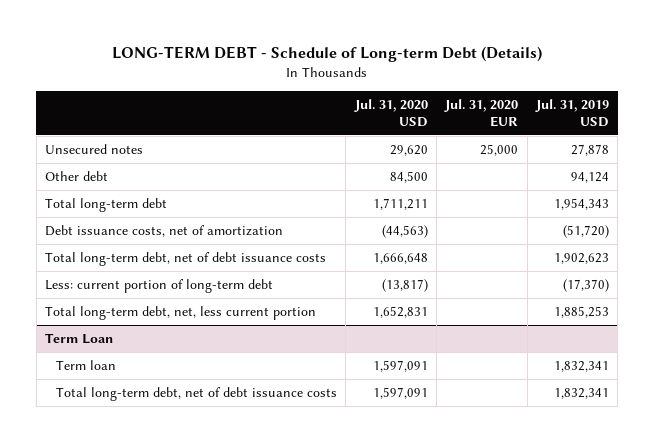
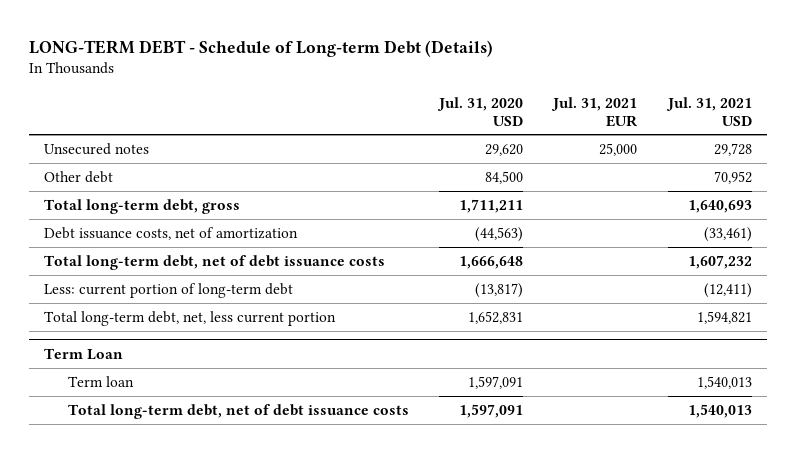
- | Jul. 31, 2020 USD | Jul. 31, 2020 EUR | Jul. 31, 2019 USD
+ | Jul. 31, 2020 USD | Jul. 31, 2021 EUR | Jul. 31, 2021 USD
- Total long-term debt | 1,711,211 | | 1,954,343
+ Total long-term debt, gross | 1,711,211 | | 1,640,693

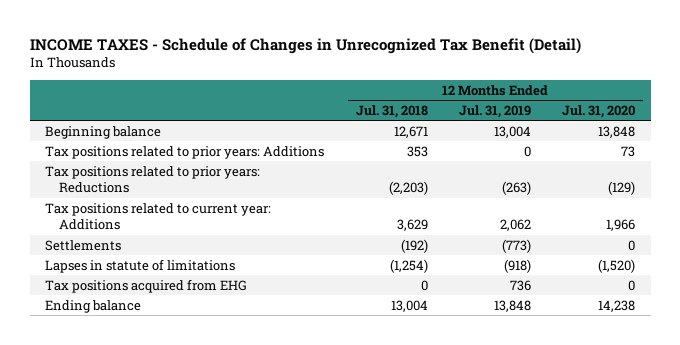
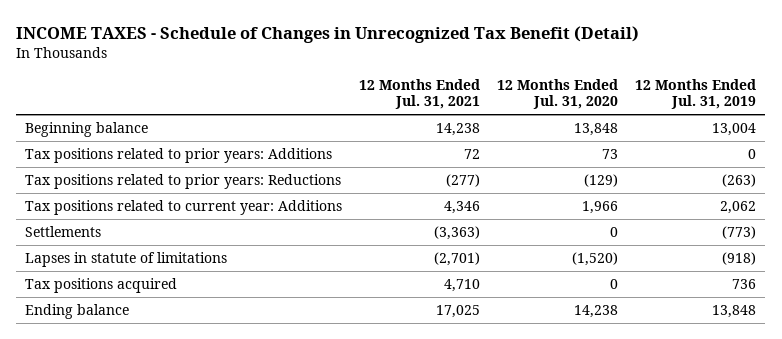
- | 12 Months Ended Jul. 31, 2018 | 12 Months Ended Jul. 31, 2019 | 12 Months Ended Jul. 31, 2020
+ | 12 Months Ended Jul. 31, 2021 | 12 Months Ended Jul. 31, 2020 | 12 Months Ended Jul. 31, 2019
- Tax positions acquired from EHG | 0 | 736 | 0
+ Tax positions acquired | 4,710 | 0 | 736

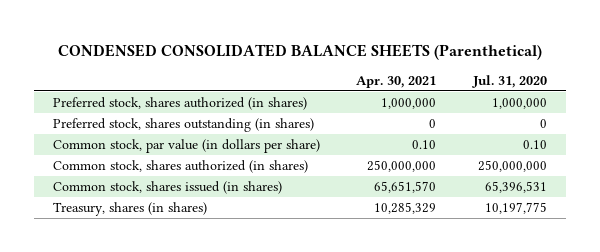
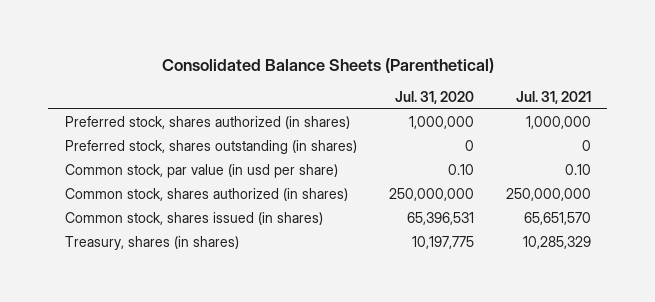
- CONDENSED CONSOLIDATED BALANCE SHEETS (Parenthetical)
+ Consolidated Balance Sheets (Parenthetical)
- | Apr. 30, 2021 | Jul. 31, 2020
+ | Jul. 31, 2020 | Jul. 31, 2021
- Common stock, par value (in dollars per share) | 0.10 | 0.10
+ Common stock, par value (in usd per share) | 0.10 | 0.10

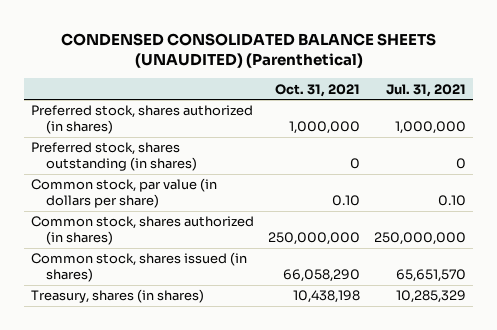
- Consolidated Balance Sheets (Parenthetical)
+ CONDENSED CONSOLIDATED BALANCE SHEETS (UNAUDITED) (Parenthetical)
- | Jul. 31, 2020 | Jul. 31, 2021
+ | Oct. 31, 2021 | Jul. 31, 2021
- Common stock, par value (in usd per share) | 0.10 | 0.10
+ Common stock, par value (in dollars per share) | 0.10 | 0.10

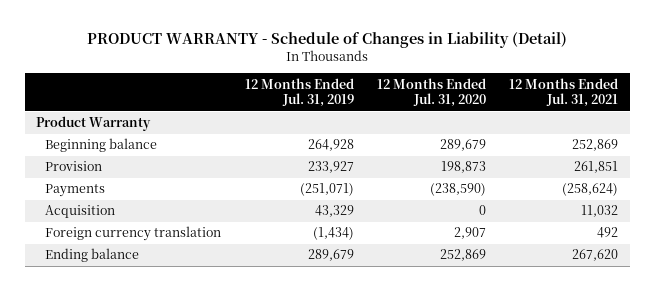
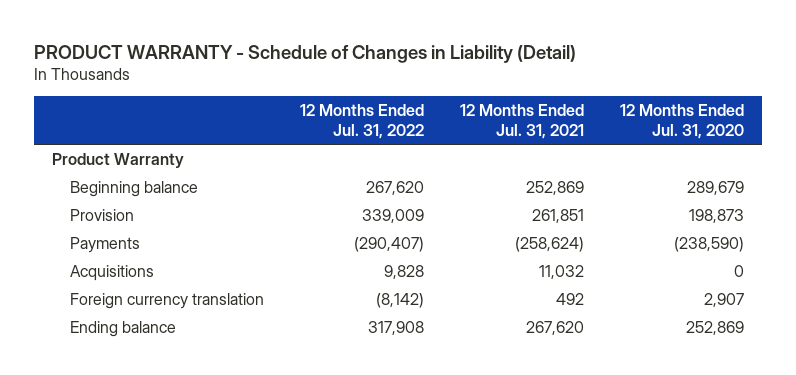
- | 12 Months Ended Jul. 31, 2019 | 12 Months Ended Jul. 31, 2020 | 12 Months Ended Jul. 31, 2021
+ | 12 Months Ended Jul. 31, 2022 | 12 Months Ended Jul. 31, 2021 | 12 Months Ended Jul. 31, 2020
- Acquisition | 43,329 | 0 | 11,032
+ Acquisitions | 9,828 | 11,032 | 0

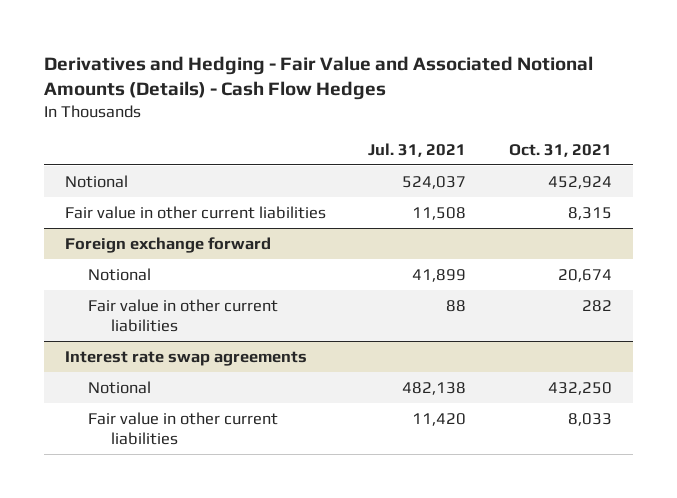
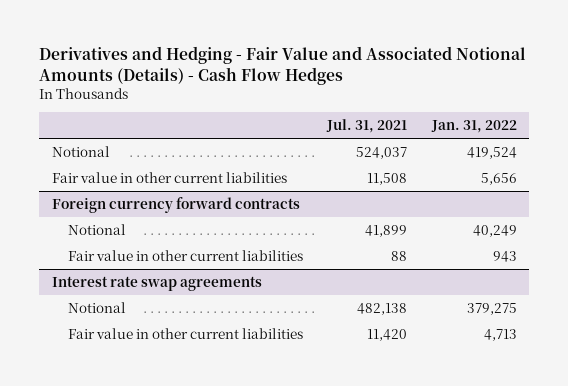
- | Jul. 31, 2021 | Oct. 31, 2021
+ | Jul. 31, 2021 | Jan. 31, 2022
- Foreign exchange forward
+ Foreign currency forward contracts

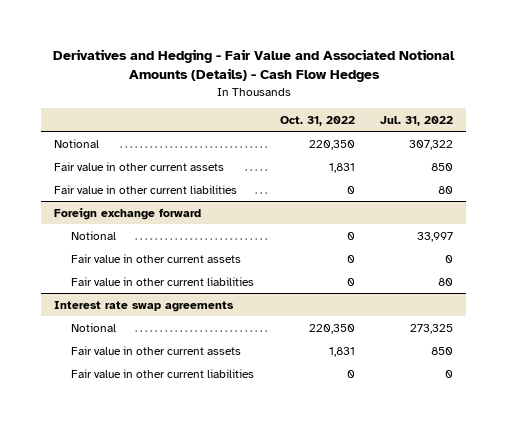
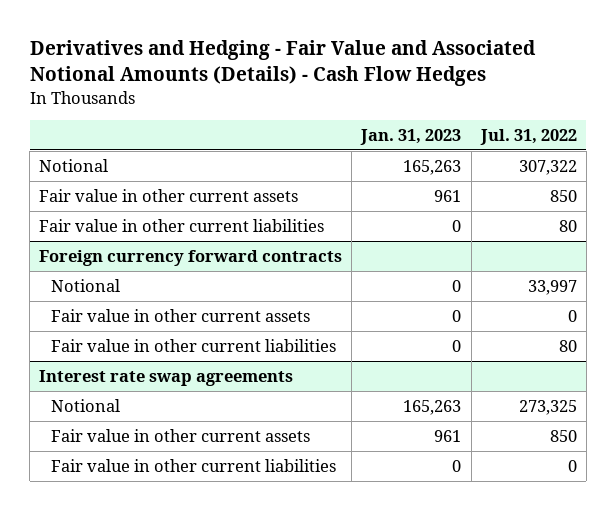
- | Oct. 31, 2022 | Jul. 31, 2022
+ | Jan. 31, 2023 | Jul. 31, 2022
- Foreign exchange forward
+ Foreign currency forward contracts

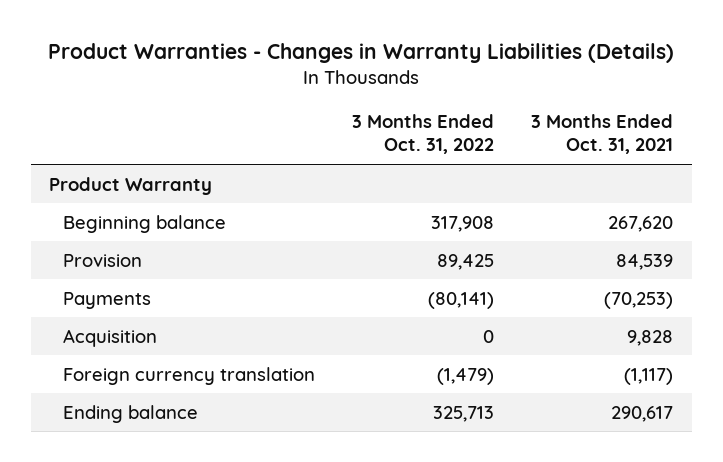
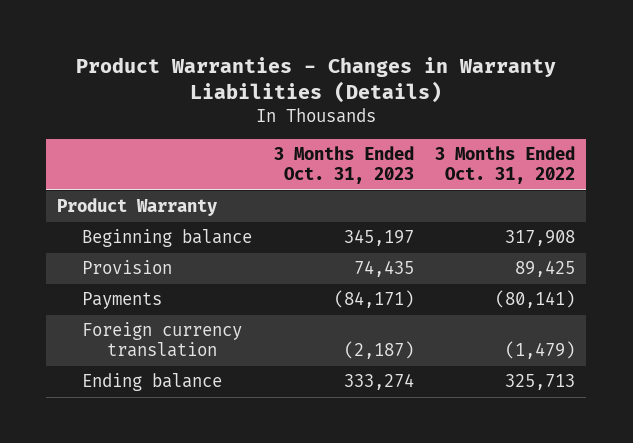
- | 3 Months Ended Oct. 31, 2022 | 3 Months Ended Oct. 31, 2021
+ | 3 Months Ended Oct. 31, 2023 | 3 Months Ended Oct. 31, 2022
- Acquisition | 0 | 9,828

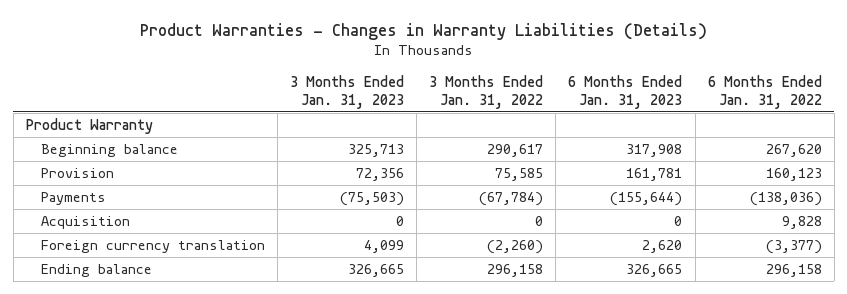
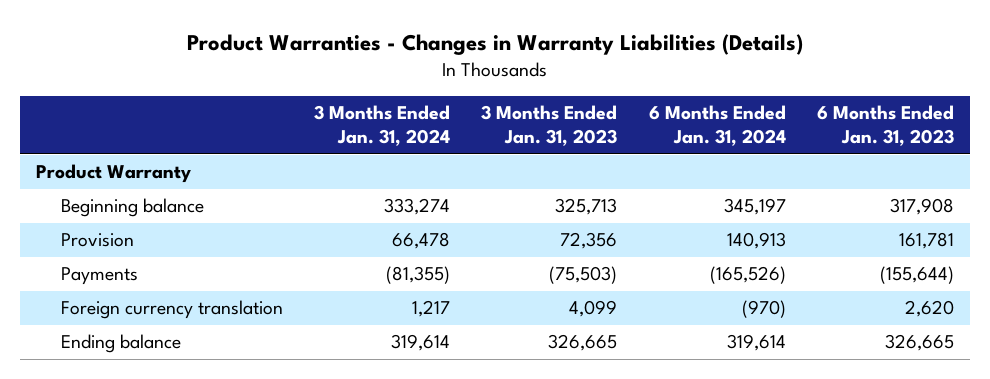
- | 3 Months Ended Jan. 31, 2023 | 3 Months Ended Jan. 31, 2022 | 6 Months Ended Jan. 31, 2023 | 6 Months Ended Jan. 31, 2022
+ | 3 Months Ended Jan. 31, 2024 | 3 Months Ended Jan. 31, 2023 | 6 Months Ended Jan. 31, 2024 | 6 Months Ended Jan. 31, 2023
- Acquisition | 0 | 0 | 0 | 9,828

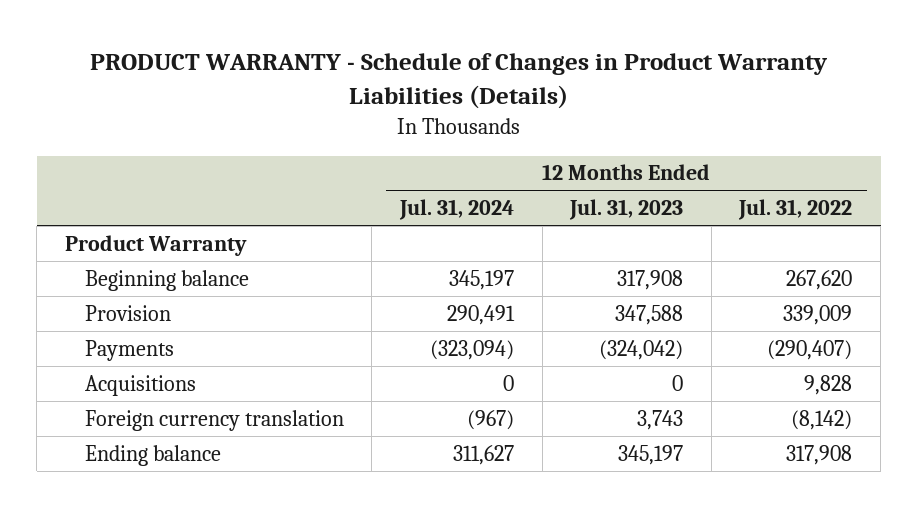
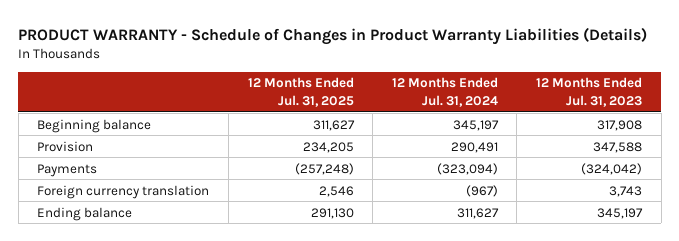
- | 12 Months Ended Jul. 31, 2024 | 12 Months Ended Jul. 31, 2023 | 12 Months Ended Jul. 31, 2022
+ | 12 Months Ended Jul. 31, 2025 | 12 Months Ended Jul. 31, 2024 | 12 Months Ended Jul. 31, 2023
- Product Warranty
- Acquisitions | 0 | 0 | 9,828

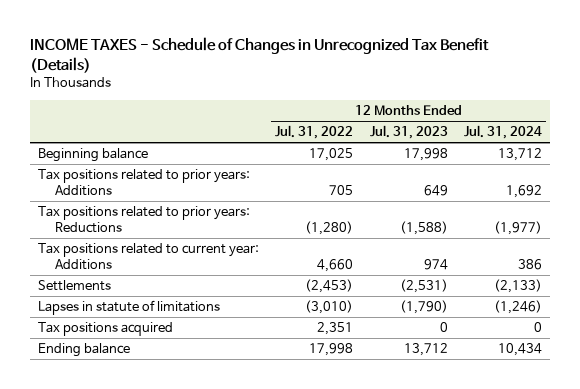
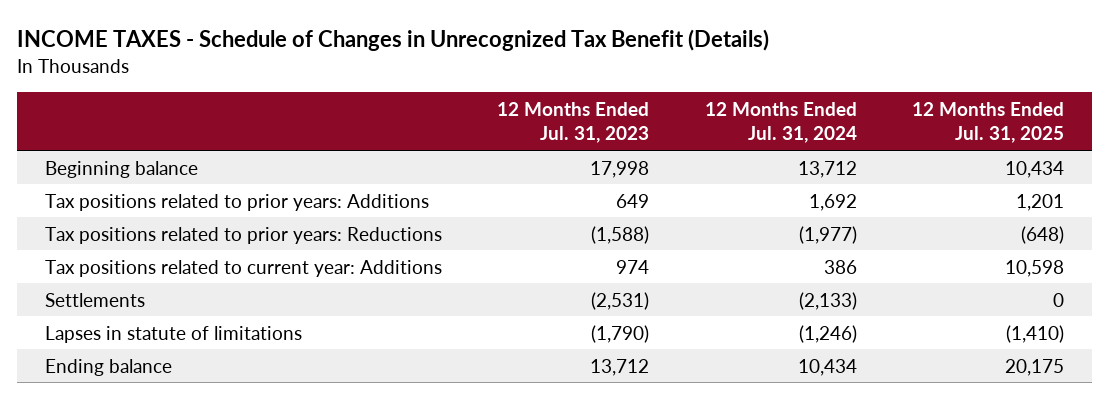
- | 12 Months Ended Jul. 31, 2022 | 12 Months Ended Jul. 31, 2023 | 12 Months Ended Jul. 31, 2024
+ | 12 Months Ended Jul. 31, 2023 | 12 Months Ended Jul. 31, 2024 | 12 Months Ended Jul. 31, 2025
- Tax positions acquired | 2,351 | 0 | 0

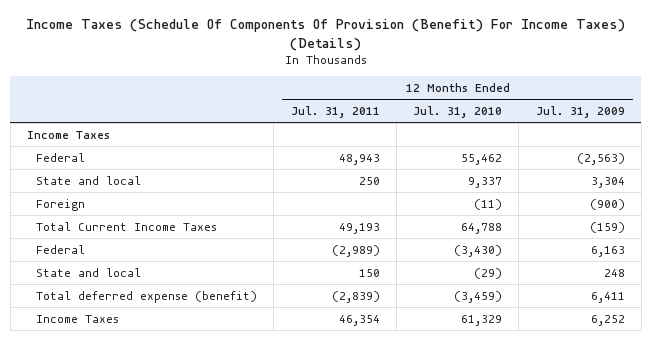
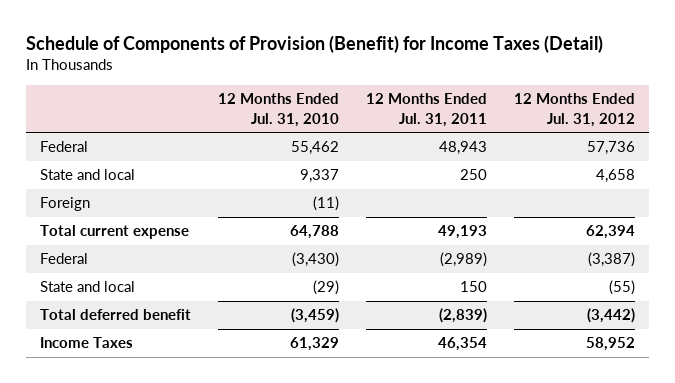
- Income Taxes (Schedule Of Components Of Provision (Benefit) For Income Taxes) (Details)
+ Schedule of Components of Provision (Benefit) for Income Taxes (Detail)
- | 12 Months Ended Jul. 31, 2011 | 12 Months Ended Jul. 31, 2010 | 12 Months Ended Jul. 31, 2009
+ | 12 Months Ended Jul. 31, 2010 | 12 Months Ended Jul. 31, 2011 | 12 Months Ended Jul. 31, 2012
- Income Taxes
- Total Current Income Taxes | 49,193 | 64,788 | (159)
+ Total current expense | 64,788 | 49,193 | 62,394
- Total deferred expense (benefit) | (2,839) | (3,459) | 6,411
+ Total deferred benefit | (3,459) | (2,839) | (3,442)

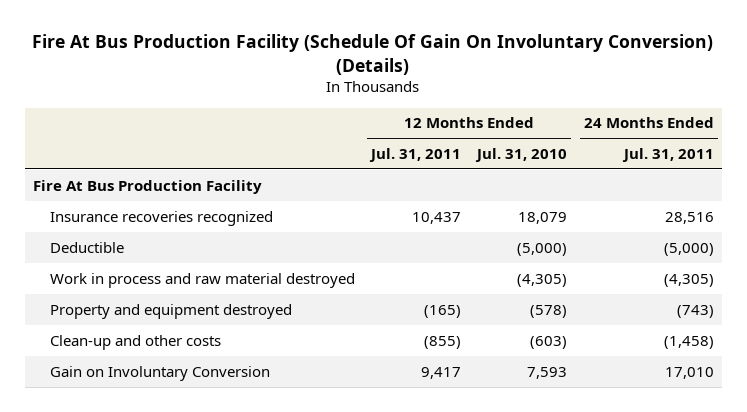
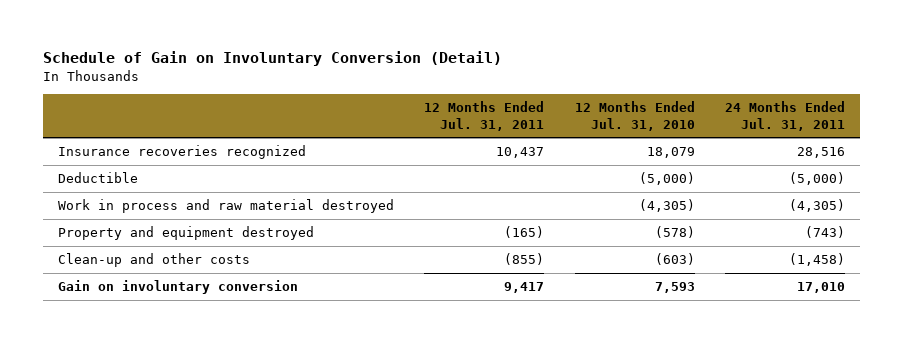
- Fire At Bus Production Facility (Schedule Of Gain On Involuntary Conversion) (Details)
+ Schedule of Gain on Involuntary Conversion (Detail)
- Fire At Bus Production Facility
- Gain on Involuntary Conversion | 9,417 | 7,593 | 17,010
+ Gain on involuntary conversion | 9,417 | 7,593 | 17,010

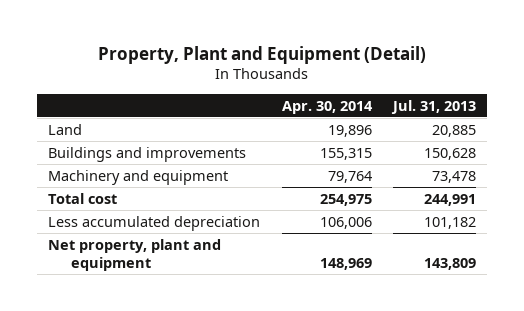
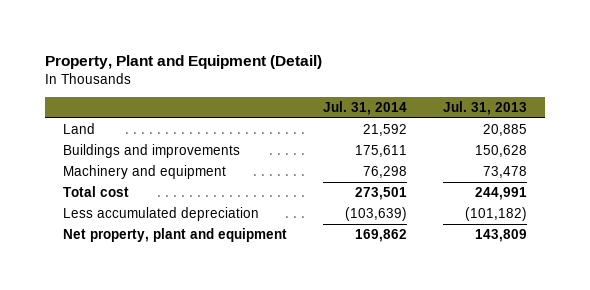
- | Apr. 30, 2014 | Jul. 31, 2013
+ | Jul. 31, 2014 | Jul. 31, 2013
- Less accumulated depreciation | 106,006 | 101,182
+ Less accumulated depreciation | (103,639) | (101,182)

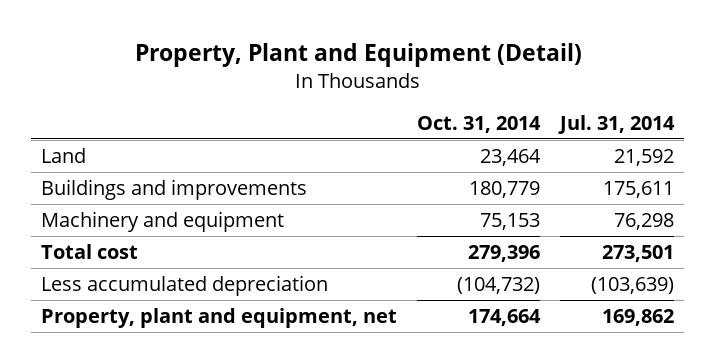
- | Jul. 31, 2014 | Jul. 31, 2013
+ | Oct. 31, 2014 | Jul. 31, 2014
- Net property, plant and equipment | 169,862 | 143,809
+ Property, plant and equipment, net | 174,664 | 169,862

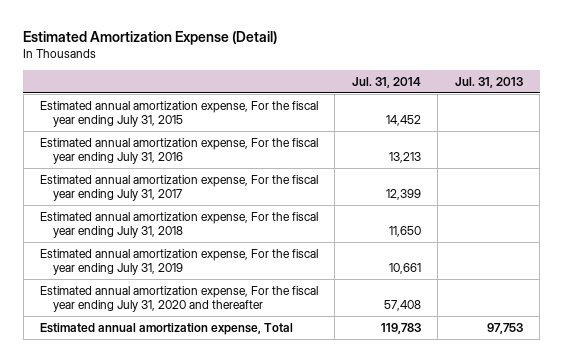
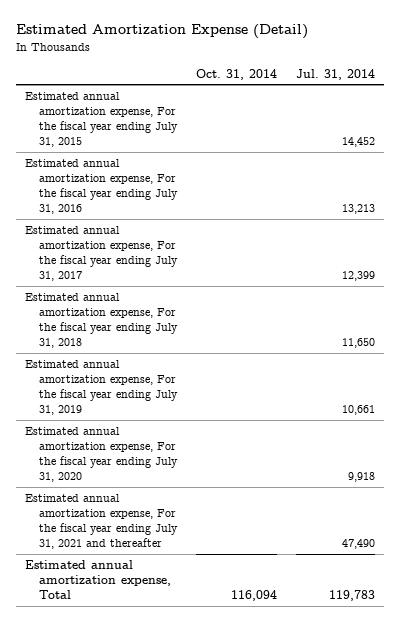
- | Jul. 31, 2014 | Jul. 31, 2013
+ | Oct. 31, 2014 | Jul. 31, 2014
- Estimated annual amortization expense, For the fiscal year ending July 31, 2020 and thereafter | 57,408 |
+ Estimated annual amortization expense, For the fiscal year ending July 31, 2020 | | 9,918
+ Estimated annual amortization expense, For the fiscal year ending July 31, 2021 and thereafter | | 47,490

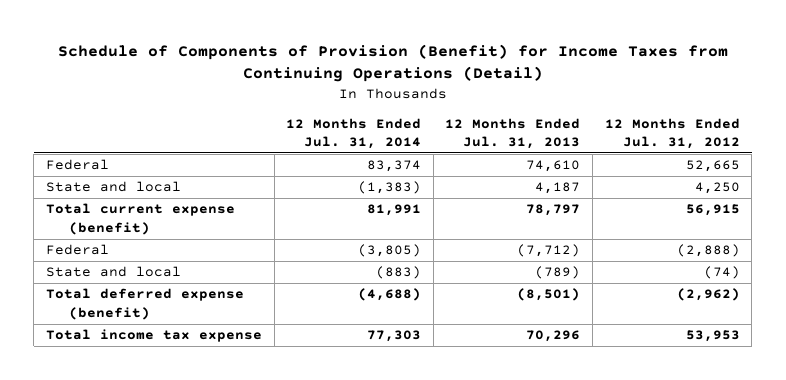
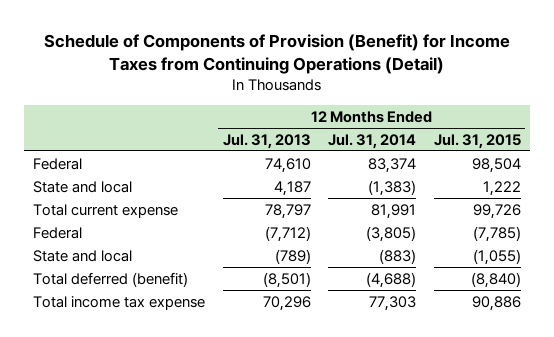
- | 12 Months Ended Jul. 31, 2014 | 12 Months Ended Jul. 31, 2013 | 12 Months Ended Jul. 31, 2012
+ | 12 Months Ended Jul. 31, 2013 | 12 Months Ended Jul. 31, 2014 | 12 Months Ended Jul. 31, 2015
- Total current expense (benefit) | 81,991 | 78,797 | 56,915
+ Total current expense | 78,797 | 81,991 | 99,726
- Total deferred expense (benefit) | (4,688) | (8,501) | (2,962)
+ Total deferred (benefit) | (8,501) | (4,688) | (8,840)

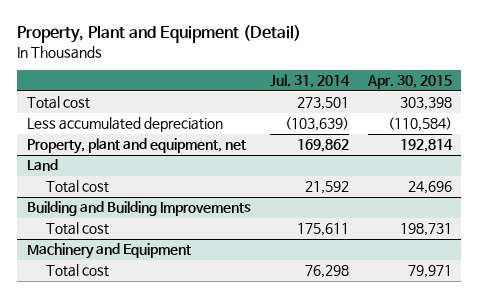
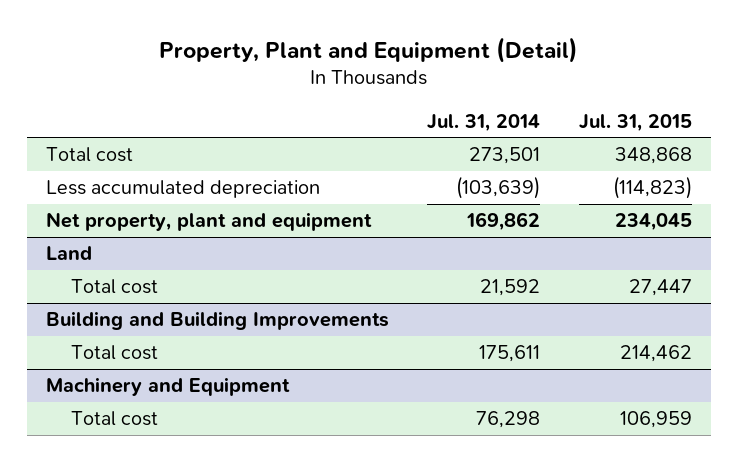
- | Jul. 31, 2014 | Apr. 30, 2015
+ | Jul. 31, 2014 | Jul. 31, 2015
- Property, plant and equipment, net | 169,862 | 192,814
+ Net property, plant and equipment | 169,862 | 234,045

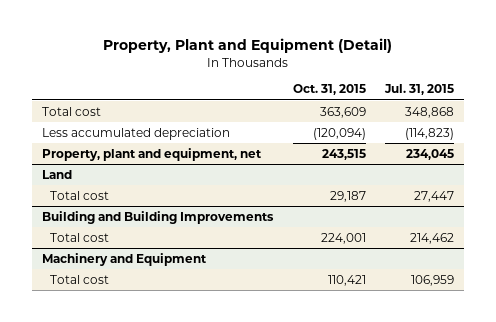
- | Jul. 31, 2014 | Jul. 31, 2015
+ | Oct. 31, 2015 | Jul. 31, 2015
- Net property, plant and equipment | 169,862 | 234,045
+ Property, plant and equipment, net | 243,515 | 234,045

